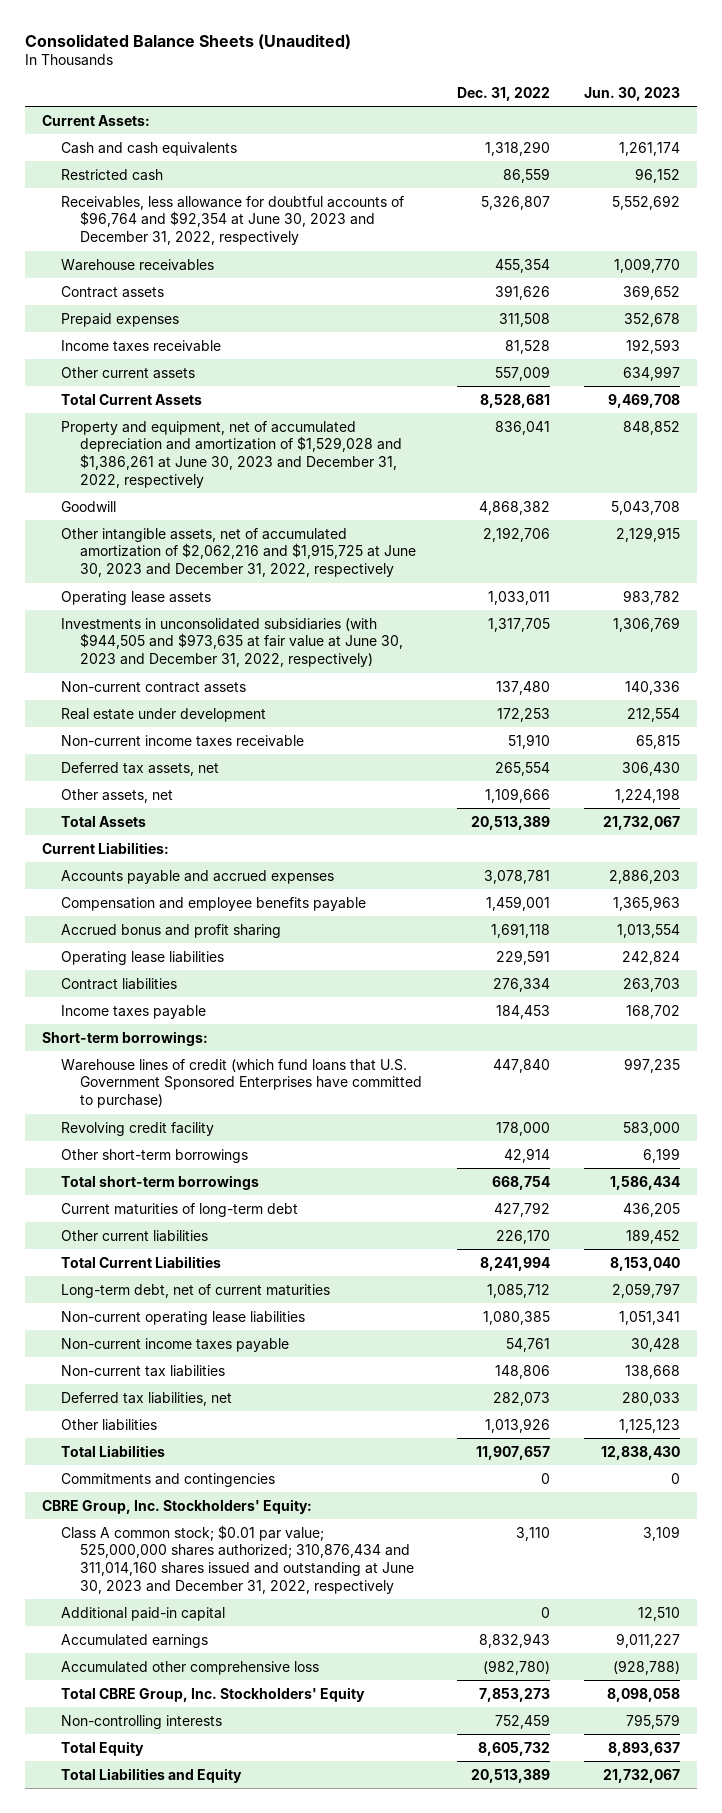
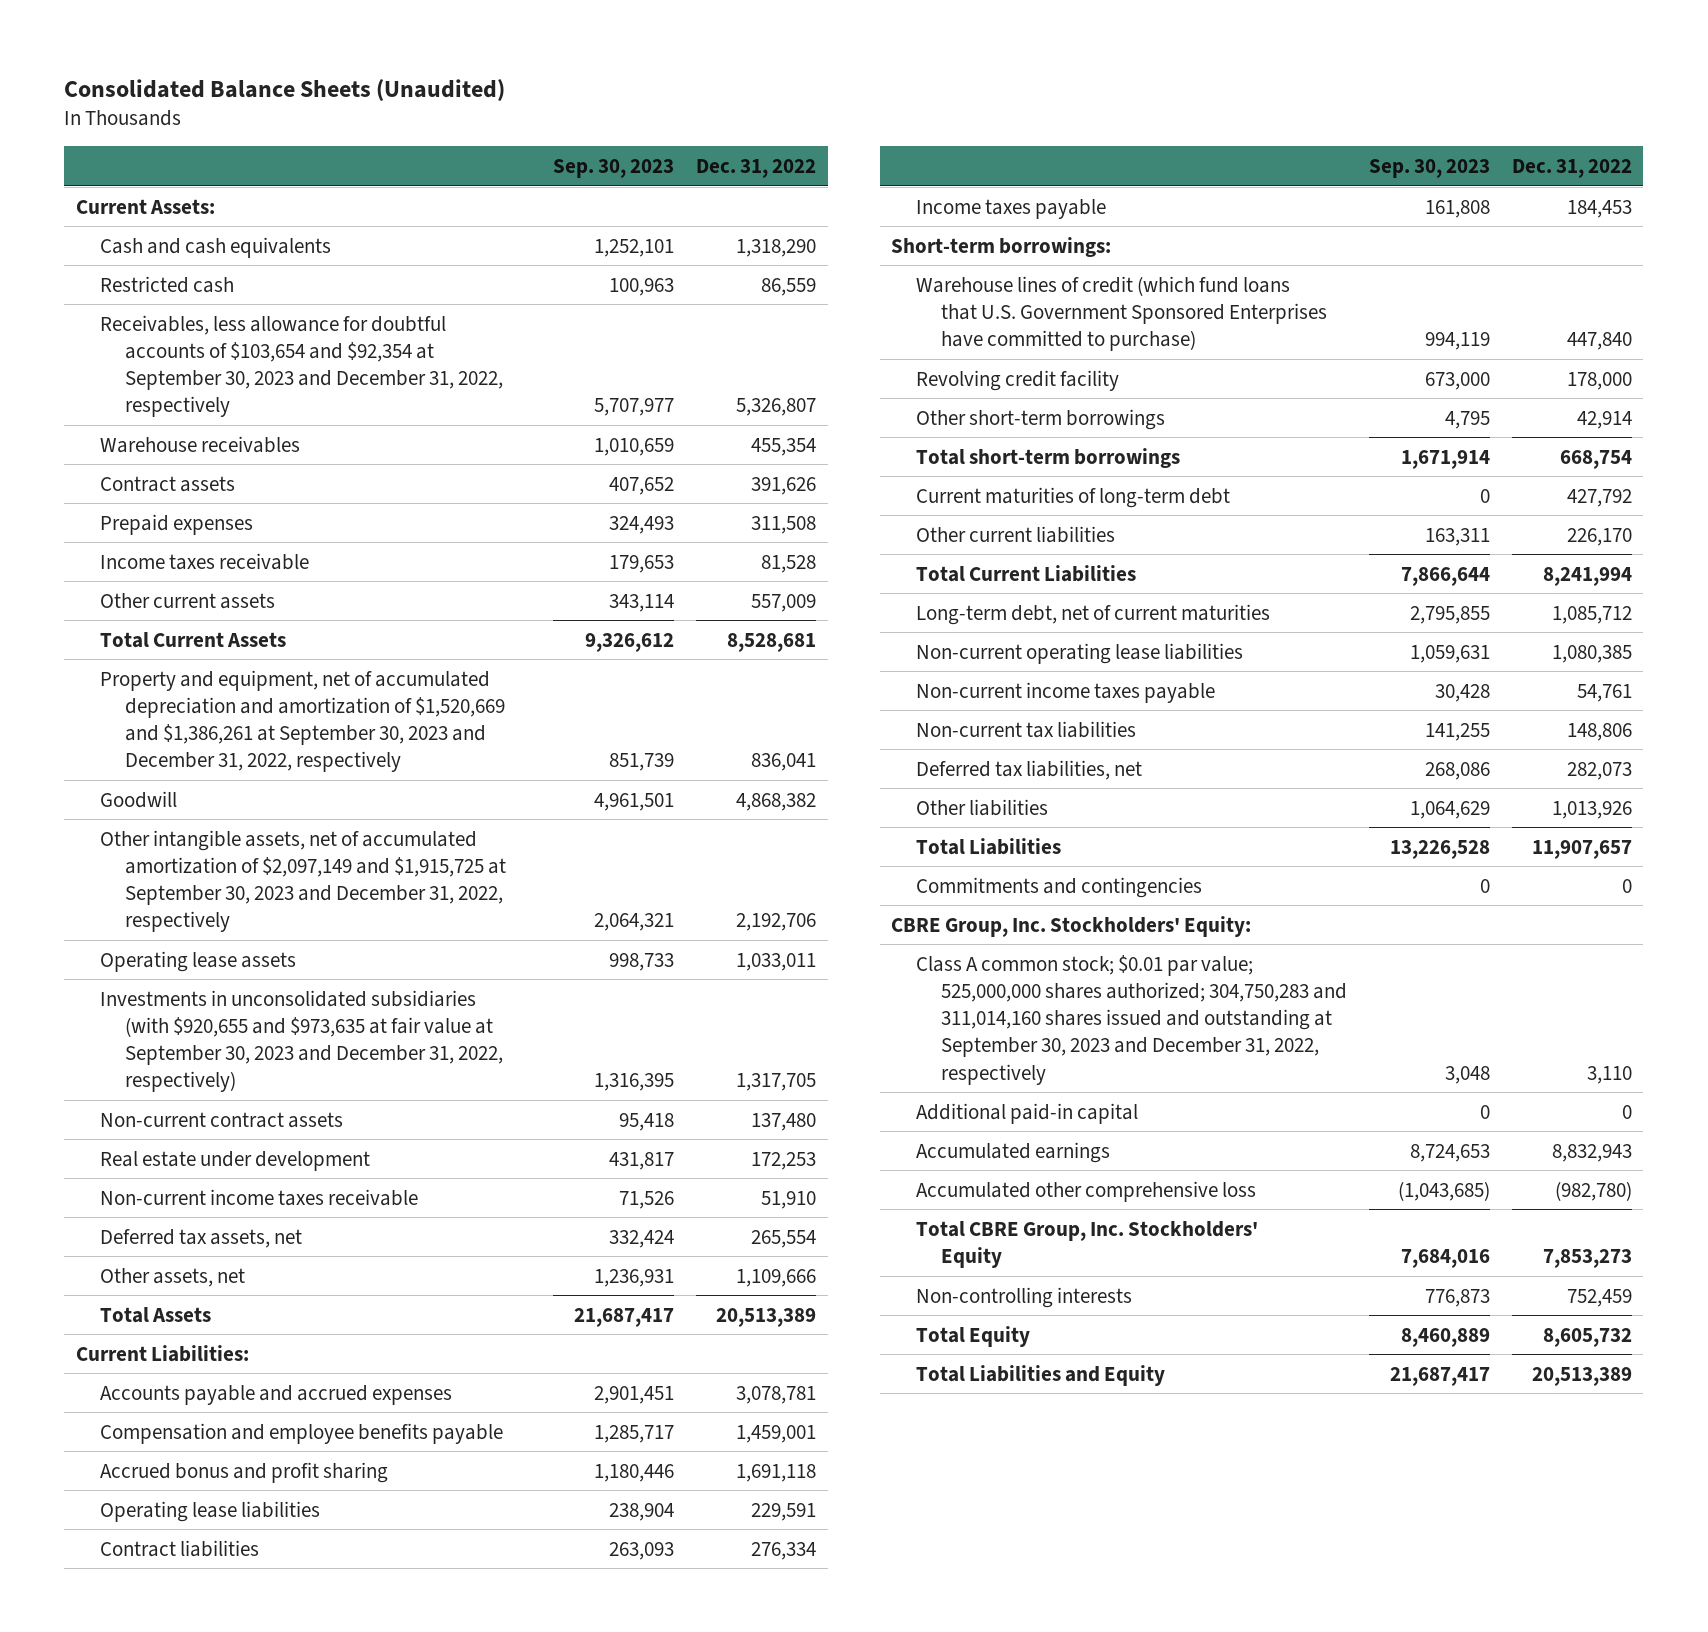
- | Dec. 31, 2022 | Jun. 30, 2023
+ | Sep. 30, 2023 | Dec. 31, 2022
- Receivables, less allowance for doubtful accounts of $96,764 and $92,354 at June 30, 2023 and December 31, 2022, respectively | 5,326,807 | 5,552,692
+ Receivables, less allowance for doubtful accounts of $103,654 and $92,354 at September 30, 2023 and December 31, 2022, respectively | 5,707,977 | 5,326,807
- Property and equipment, net of accumulated depreciation and amortization of $1,529,028 and $1,386,261 at June 30, 2023 and December 31, 2022, respectively | 836,041 | 848,852
+ Property and equipment, net of accumulated depreciation and amortization of $1,520,669 and $1,386,261 at September 30, 2023 and December 31, 2022, respectively | 851,739 | 836,041
- Other intangible assets, net of accumulated amortization of $2,062,216 and $1,915,725 at June 30, 2023 and December 31, 2022, respectively | 2,192,706 | 2,129,915
+ Other intangible assets, net of accumulated amortization of $2,097,149 and $1,915,725 at September 30, 2023 and December 31, 2022, respectively | 2,064,321 | 2,192,706
- Investments in unconsolidated subsidiaries (with $944,505 and $973,635 at fair value at June 30, 2023 and December 31, 2022, respectively) | 1,317,705 | 1,306,769
+ Investments in unconsolidated subsidiaries (with $920,655 and $973,635 at fair value at September 30, 2023 and December 31, 2022, respectively) | 1,316,395 | 1,317,705
- Class A common stock; $0.01 par value; 525,000,000 shares authorized; 310,876,434 and 311,014,160 shares issued and outstanding at June 30, 2023 and December 31, 2022, respectively | 3,110 | 3,109
+ Class A common stock; $0.01 par value; 525,000,000 shares authorized; 304,750,283 and 311,014,160 shares issued and outstanding at September 30, 2023 and December 31, 2022, respectively | 3,048 | 3,110

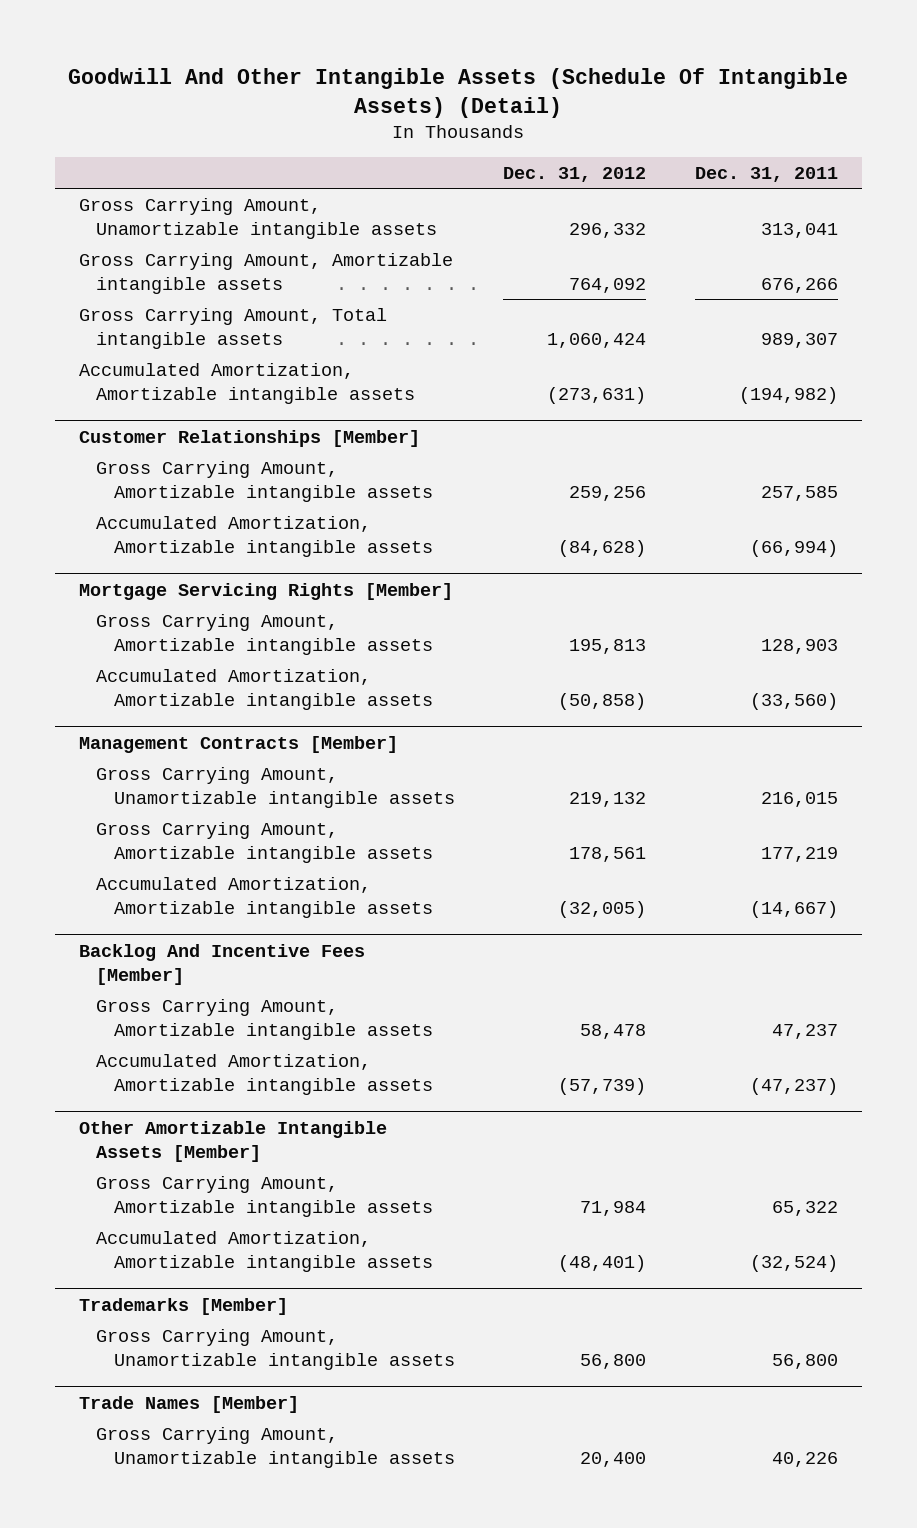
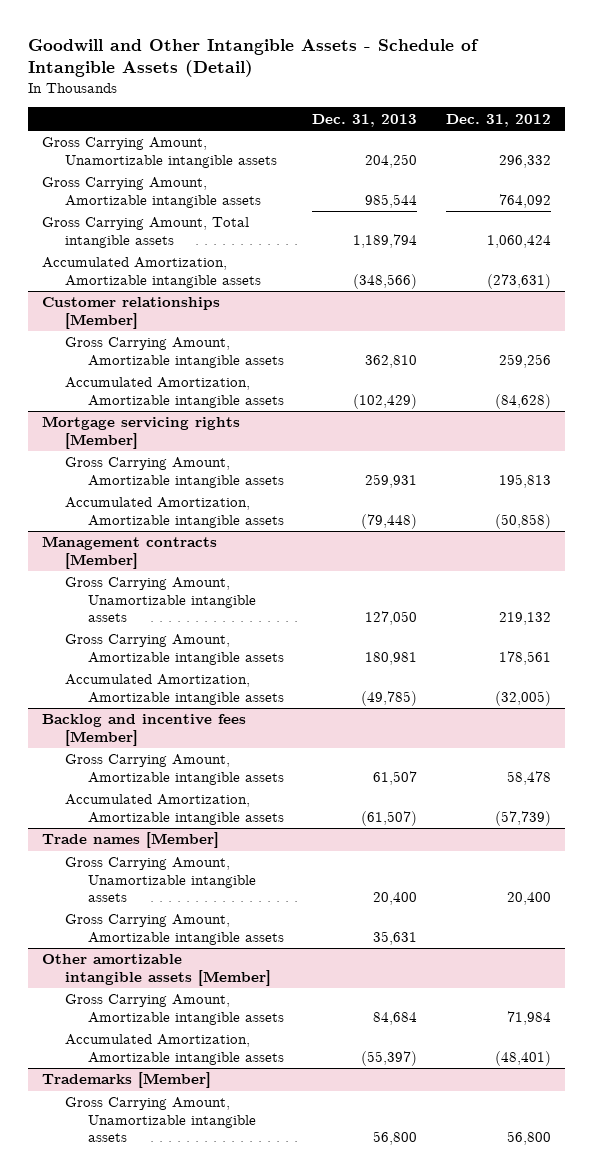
- Goodwill And Other Intangible Assets (Schedule Of Intangible Assets) (Detail)
+ Goodwill and Other Intangible Assets - Schedule of Intangible Assets (Detail)
- | Dec. 31, 2012 | Dec. 31, 2011
+ | Dec. 31, 2013 | Dec. 31, 2012
- Customer Relationships [Member]
+ Customer relationships [Member]
- Mortgage Servicing Rights [Member]
+ Mortgage servicing rights [Member]
- Management Contracts [Member]
+ Management contracts [Member]
- Backlog And Incentive Fees [Member]
+ Backlog and incentive fees [Member]
- Other Amortizable Intangible Assets [Member]
+ Trade names [Member]
+ Gross Carrying Amount, Unamortizable intangible assets | 20,400 | 20,400
+ Gross Carrying Amount, Amortizable intangible assets | 35,631 |
+ Other amortizable intangible assets [Member]
- Trade Names [Member]
- Gross Carrying Amount, Unamortizable intangible assets | 20,400 | 40,226

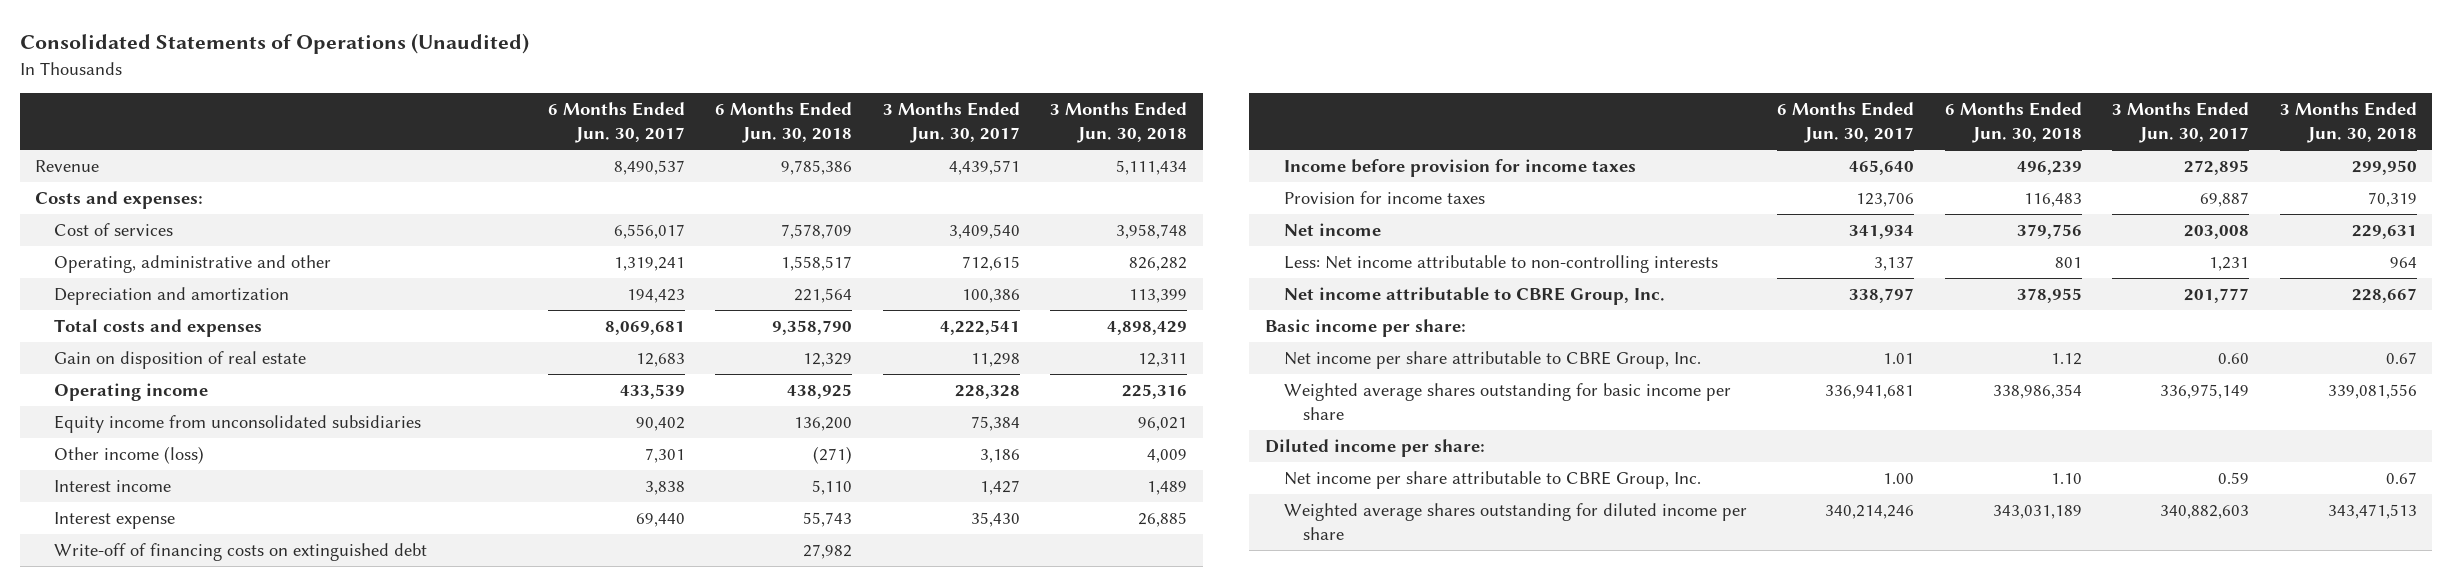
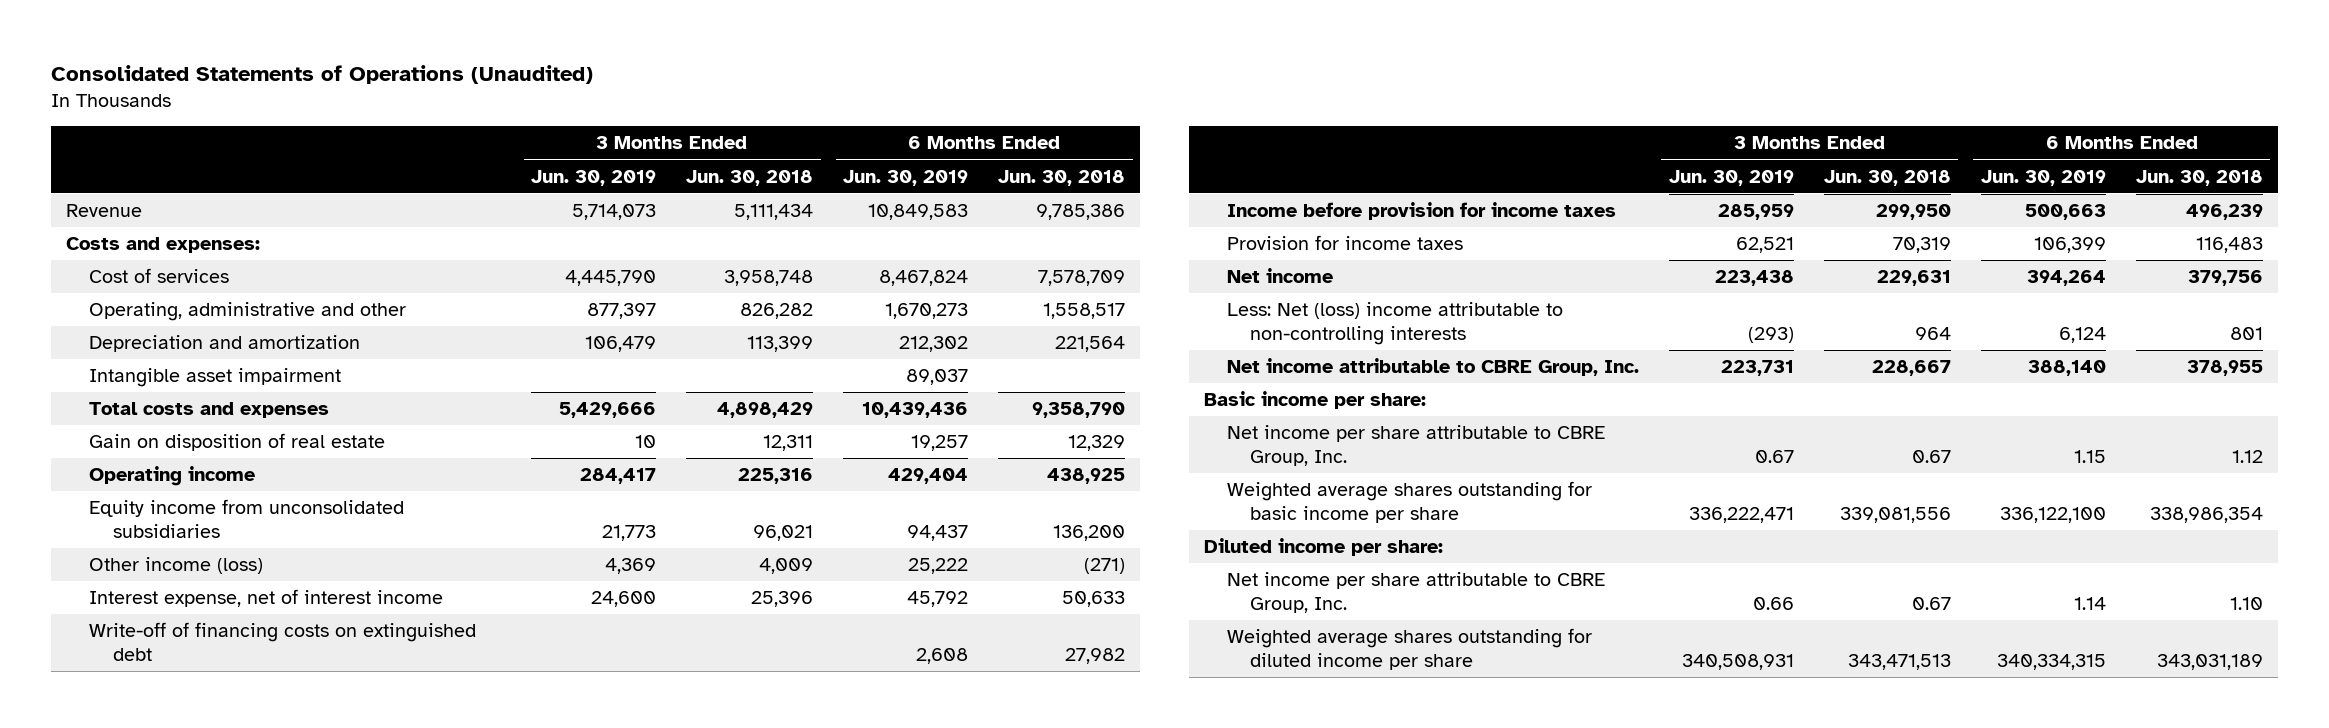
- | 6 Months Ended Jun. 30, 2017 | 6 Months Ended Jun. 30, 2018 | 3 Months Ended Jun. 30, 2017 | 3 Months Ended Jun. 30, 2018
+ | 3 Months Ended Jun. 30, 2019 | 3 Months Ended Jun. 30, 2018 | 6 Months Ended Jun. 30, 2019 | 6 Months Ended Jun. 30, 2018
+ Intangible asset impairment | | | 89,037 |
- Interest income | 3,838 | 5,110 | 1,427 | 1,489
- Interest expense | 69,440 | 55,743 | 35,430 | 26,885
+ Interest expense, net of interest income | 24,600 | 25,396 | 45,792 | 50,633
- Less: Net income attributable to non-controlling interests | 3,137 | 801 | 1,231 | 964
+ Less: Net (loss) income attributable to non-controlling interests | (293) | 964 | 6,124 | 801

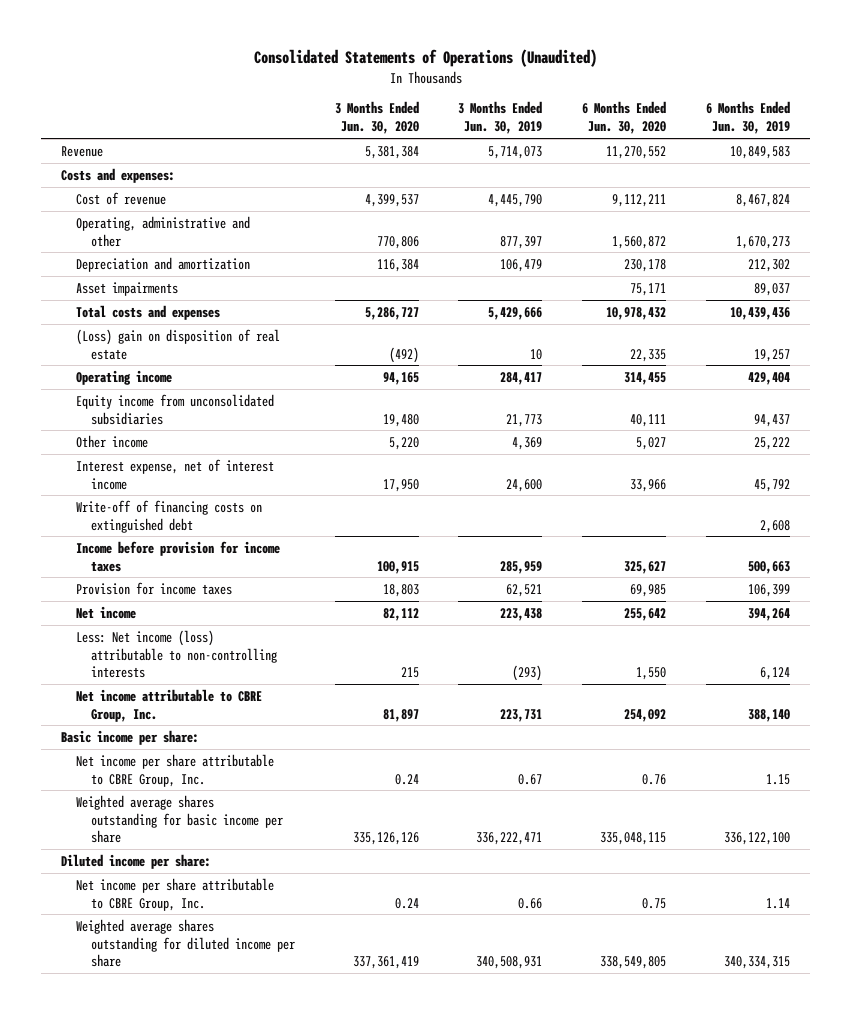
- | 3 Months Ended Jun. 30, 2019 | 3 Months Ended Jun. 30, 2018 | 6 Months Ended Jun. 30, 2019 | 6 Months Ended Jun. 30, 2018
+ | 3 Months Ended Jun. 30, 2020 | 3 Months Ended Jun. 30, 2019 | 6 Months Ended Jun. 30, 2020 | 6 Months Ended Jun. 30, 2019
- Cost of services | 4,445,790 | 3,958,748 | 8,467,824 | 7,578,709
+ Cost of revenue | 4,399,537 | 4,445,790 | 9,112,211 | 8,467,824
- Intangible asset impairment | | | 89,037 |
+ Asset impairments | | | 75,171 | 89,037
- Gain on disposition of real estate | 10 | 12,311 | 19,257 | 12,329
+ (Loss) gain on disposition of real estate | (492) | 10 | 22,335 | 19,257
- Other income (loss) | 4,369 | 4,009 | 25,222 | (271)
+ Other income | 5,220 | 4,369 | 5,027 | 25,222
- Less: Net (loss) income attributable to non-controlling interests | (293) | 964 | 6,124 | 801
+ Less: Net income (loss) attributable to non-controlling interests | 215 | (293) | 1,550 | 6,124

